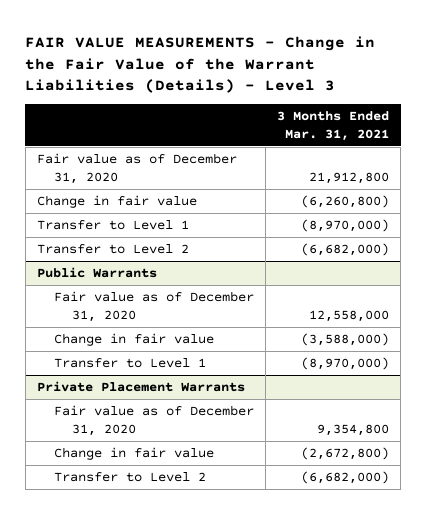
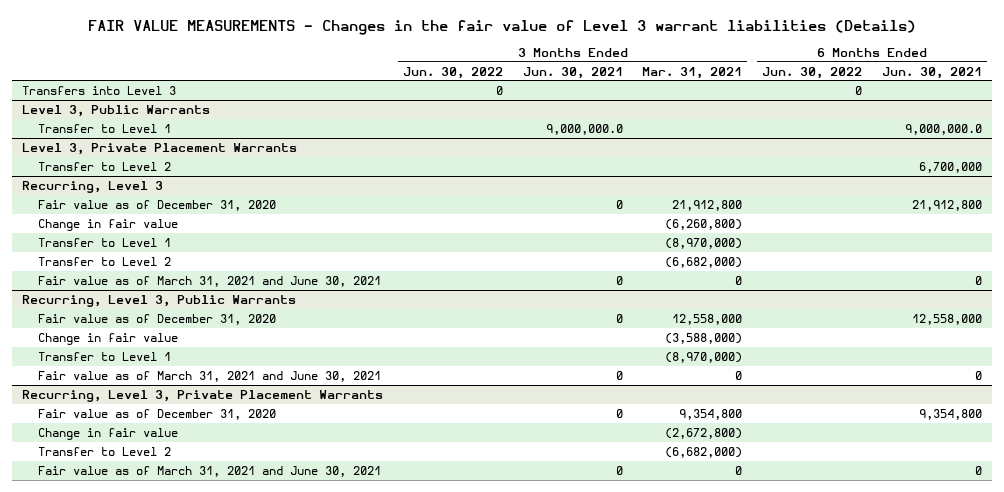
- FAIR VALUE MEASUREMENTS - Change in the Fair Value of the Warrant Liabilities (Details) - Level 3
+ FAIR VALUE MEASUREMENTS - Changes in the fair value of Level 3 warrant liabilities (Details)
- | 3 Months Ended Mar. 31, 2021
+ | 3 Months Ended Jun. 30, 2022 | 3 Months Ended Jun. 30, 2021 | 3 Months Ended Mar. 31, 2021 | 6 Months Ended Jun. 30, 2022 | 6 Months Ended Jun. 30, 2021
+ Transfers into Level 3 | 0 | | | 0 |
+ Level 3, Public Warrants
+ Transfer to Level 1 | | 9,000,000.0 | | | 9,000,000.0
+ Level 3, Private Placement Warrants
+ Transfer to Level 2 | | | | | 6,700,000
+ Recurring, Level 3
- Public Warrants
+ Fair value as of March 31, 2021 and June 30, 2021 | | 0 | 0 | | 0
+ Recurring, Level 3, Public Warrants
- Private Placement Warrants
+ Fair value as of March 31, 2021 and June 30, 2021 | | 0 | 0 | | 0
+ Recurring, Level 3, Private Placement Warrants
+ Fair value as of March 31, 2021 and June 30, 2021 | | 0 | 0 | | 0

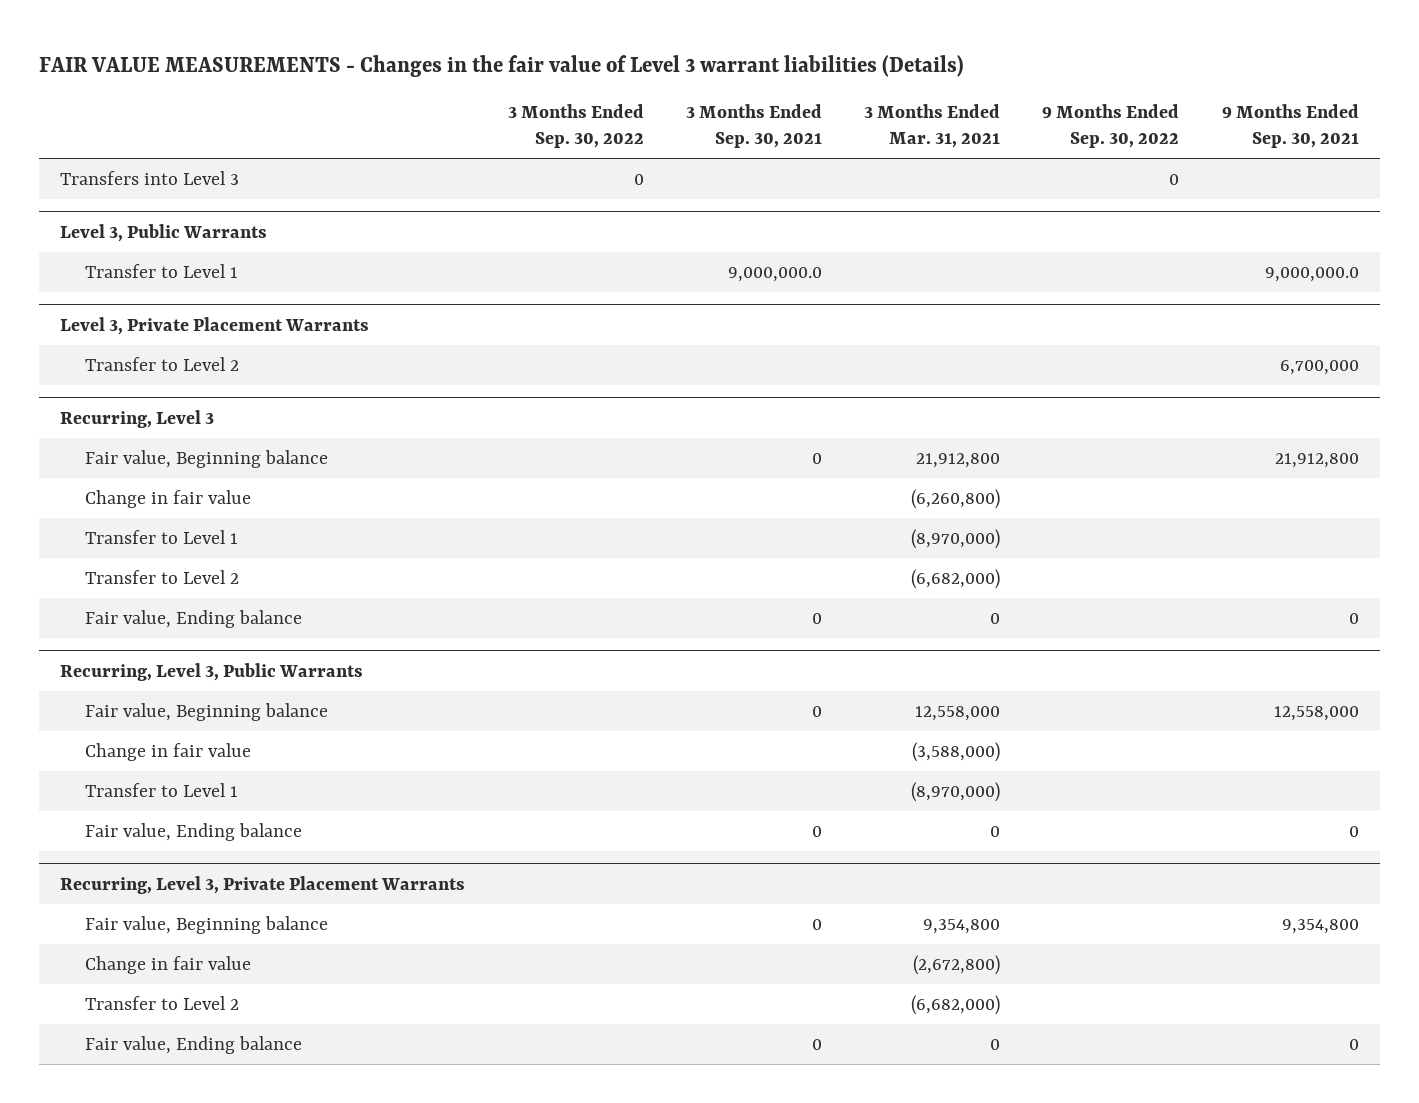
- | 3 Months Ended Jun. 30, 2022 | 3 Months Ended Jun. 30, 2021 | 3 Months Ended Mar. 31, 2021 | 6 Months Ended Jun. 30, 2022 | 6 Months Ended Jun. 30, 2021
+ | 3 Months Ended Sep. 30, 2022 | 3 Months Ended Sep. 30, 2021 | 3 Months Ended Mar. 31, 2021 | 9 Months Ended Sep. 30, 2022 | 9 Months Ended Sep. 30, 2021
@ Recurring, Level 3
- Fair value as of December 31, 2020 | | 0 | 21,912,800 | | 21,912,800
+ Fair value, Beginning balance | | 0 | 21,912,800 | | 21,912,800
- Fair value as of March 31, 2021 and June 30, 2021 | | 0 | 0 | | 0
+ Fair value, Ending balance | | 0 | 0 | | 0
@ Recurring, Level 3, Public Warrants
- Fair value as of December 31, 2020 | | 0 | 12,558,000 | | 12,558,000
+ Fair value, Beginning balance | | 0 | 12,558,000 | | 12,558,000
- Fair value as of March 31, 2021 and June 30, 2021 | | 0 | 0 | | 0
+ Fair value, Ending balance | | 0 | 0 | | 0
@ Recurring, Level 3, Private Placement Warrants
- Fair value as of December 31, 2020 | | 0 | 9,354,800 | | 9,354,800
+ Fair value, Beginning balance | | 0 | 9,354,800 | | 9,354,800
- Fair value as of March 31, 2021 and June 30, 2021 | | 0 | 0 | | 0
+ Fair value, Ending balance | | 0 | 0 | | 0

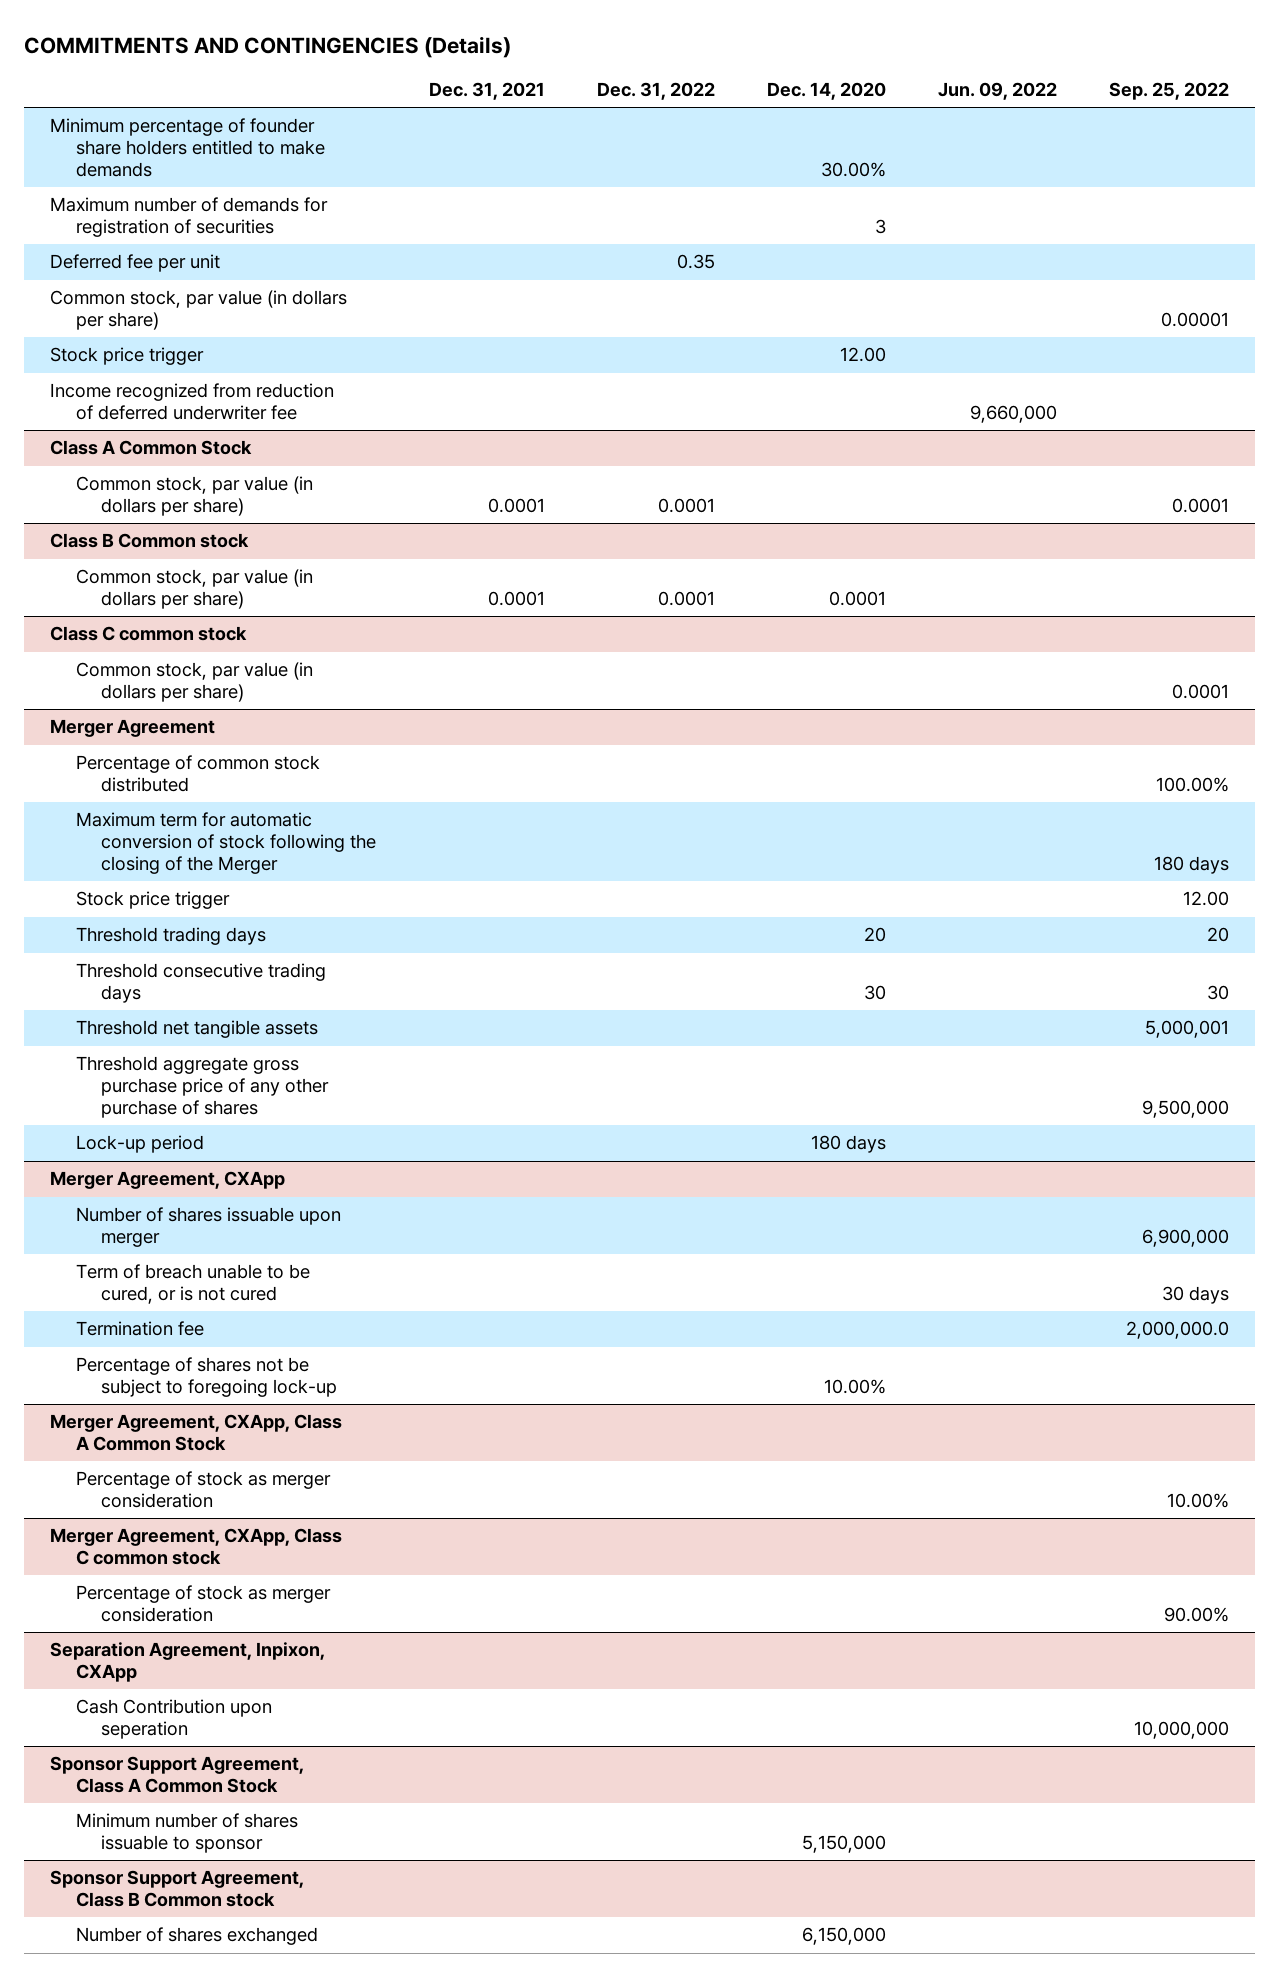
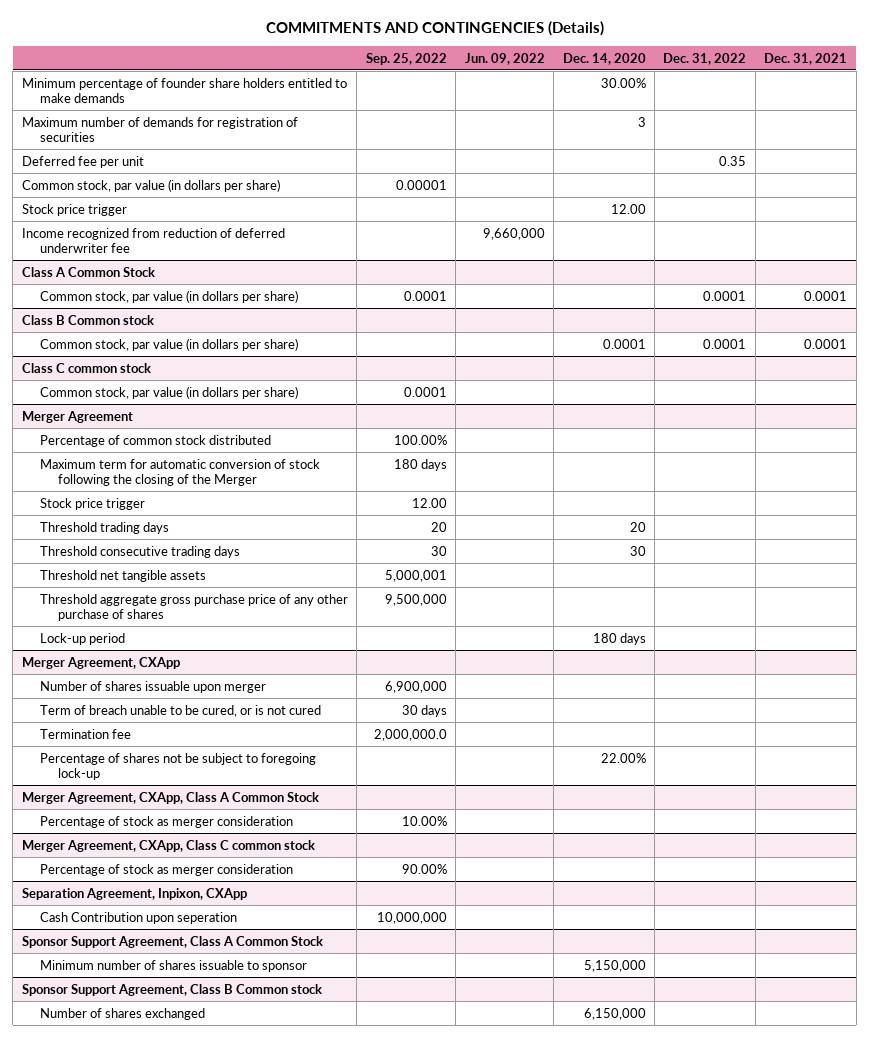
- | Dec. 31, 2021 | Dec. 31, 2022 | Dec. 14, 2020 | Jun. 09, 2022 | Sep. 25, 2022
+ | Sep. 25, 2022 | Jun. 09, 2022 | Dec. 14, 2020 | Dec. 31, 2022 | Dec. 31, 2021
@ Merger Agreement, CXApp
- Percentage of shares not be subject to foregoing lock-up | | | 10.00% | |
+ Percentage of shares not be subject to foregoing lock-up | | | 22.00% | |

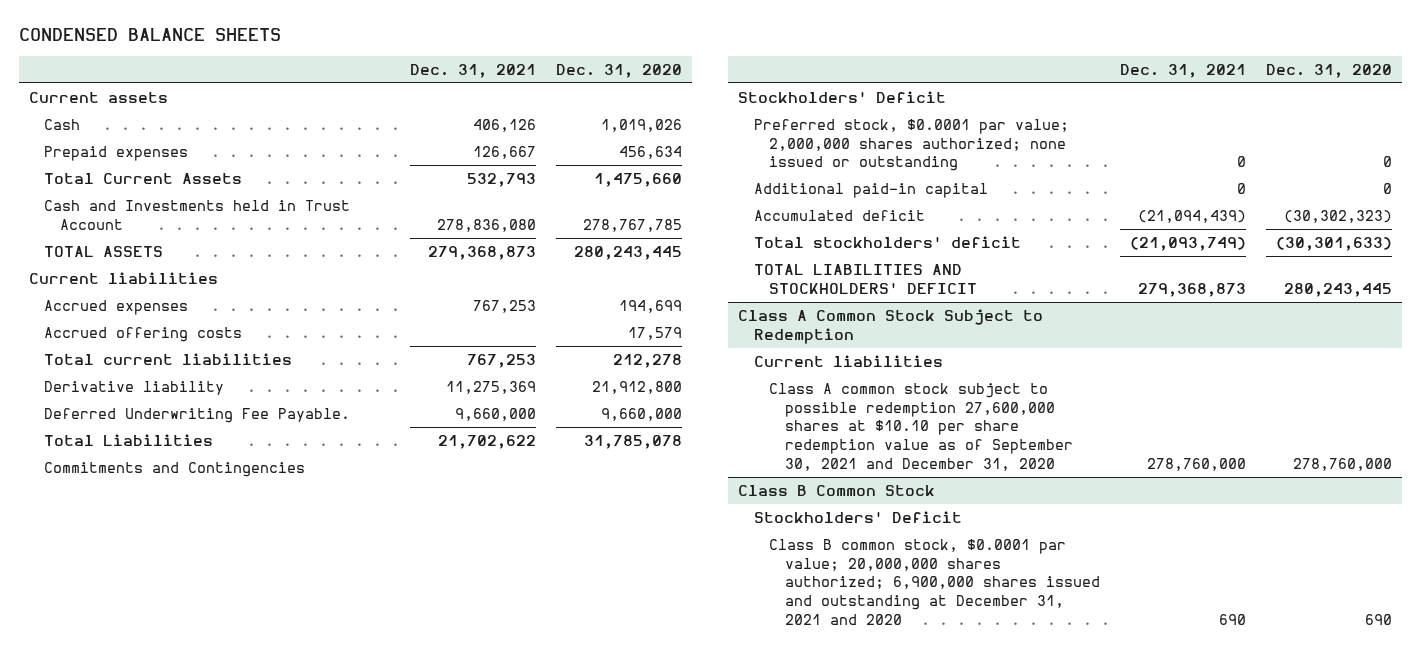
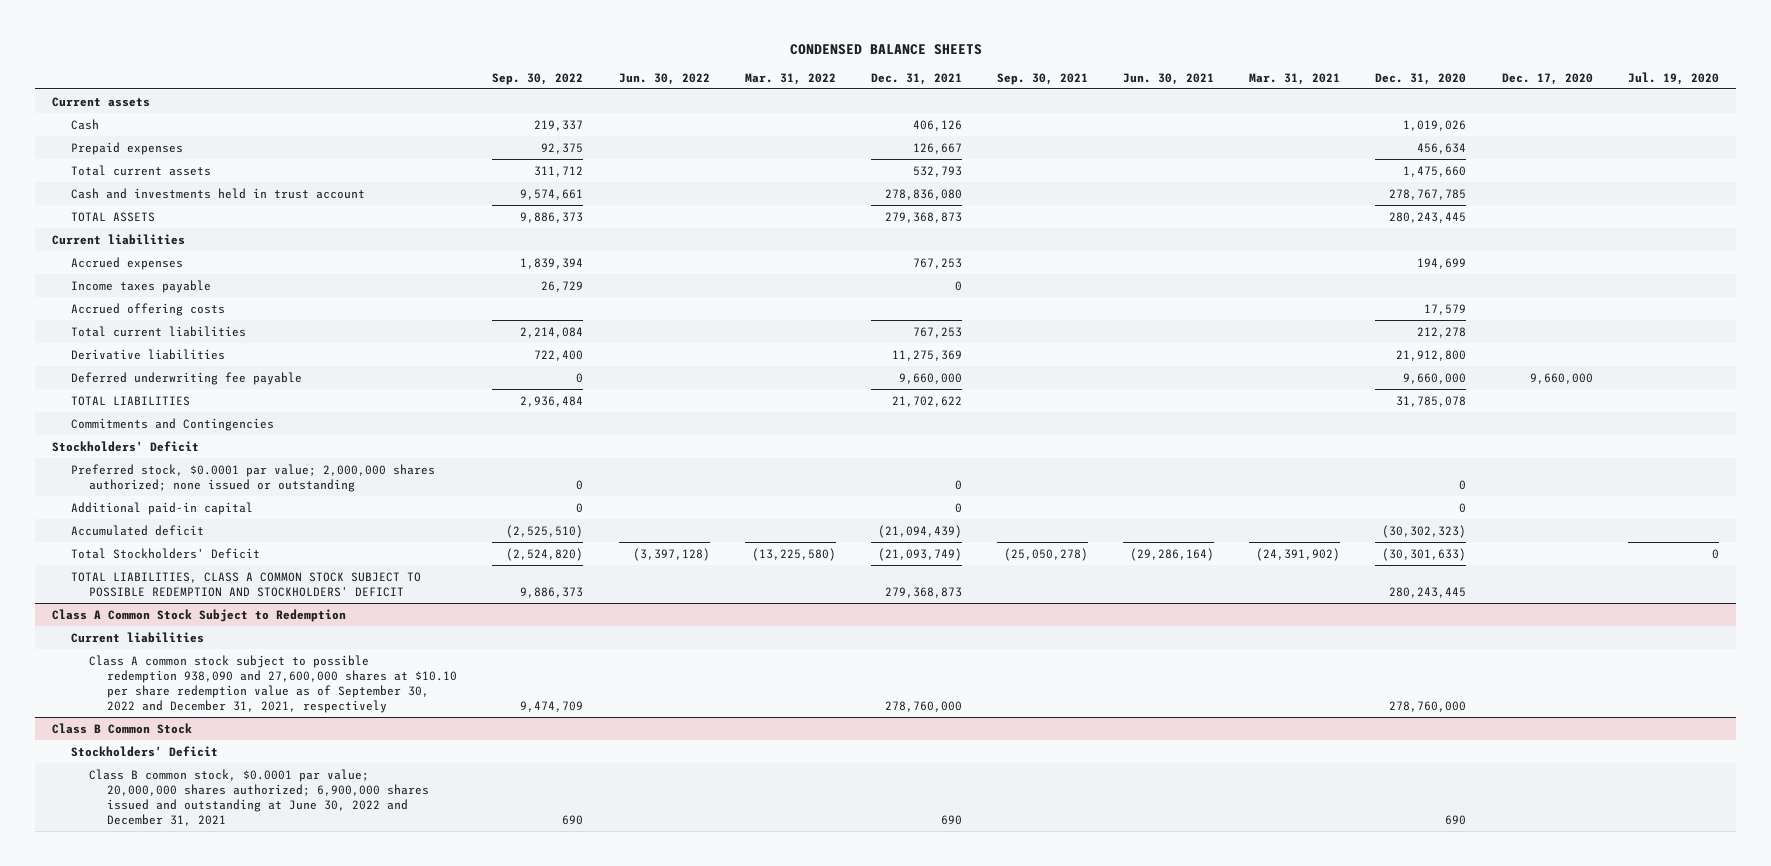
- | Dec. 31, 2021 | Dec. 31, 2020
+ | Sep. 30, 2022 | Jun. 30, 2022 | Mar. 31, 2022 | Dec. 31, 2021 | Sep. 30, 2021 | Jun. 30, 2021 | Mar. 31, 2021 | Dec. 31, 2020 | Dec. 17, 2020 | Jul. 19, 2020
- Total Current Assets | 532,793 | 1,475,660
- Cash and Investments held in Trust Account | 278,836,080 | 278,767,785
+ Total current assets | 311,712 | | | 532,793 | | | | 1,475,660 | |
+ Cash and investments held in trust account | 9,574,661 | | | 278,836,080 | | | | 278,767,785 | |
+ Income taxes payable | 26,729 | | | 0 | | | | | |
- Derivative liability | 11,275,369 | 21,912,800
- Deferred Underwriting Fee Payable. | 9,660,000 | 9,660,000
- Total Liabilities | 21,702,622 | 31,785,078
+ Derivative liabilities | 722,400 | | | 11,275,369 | | | | 21,912,800 | |
+ Deferred underwriting fee payable | 0 | | | 9,660,000 | | | | 9,660,000 | 9,660,000 |
+ TOTAL LIABILITIES | 2,936,484 | | | 21,702,622 | | | | 31,785,078 | |
- Total stockholders' deficit | (21,093,749) | (30,301,633)
- TOTAL LIABILITIES AND STOCKHOLDERS' DEFICIT | 279,368,873 | 280,243,445
+ Total Stockholders' Deficit | (2,524,820) | (3,397,128) | (13,225,580) | (21,093,749) | (25,050,278) | (29,286,164) | (24,391,902) | (30,301,633) | | 0
+ TOTAL LIABILITIES, CLASS A COMMON STOCK SUBJECT TO POSSIBLE REDEMPTION AND STOCKHOLDERS' DEFICIT | 9,886,373 | | | 279,368,873 | | | | 280,243,445 | |
@ Class A Common Stock Subject to Redemption
- Class A common stock subject to possible redemption 27,600,000 shares at $10.10 per share redemption value as of September 30, 2021 and December 31, 2020 | 278,760,000 | 278,760,000
+ Class A common stock subject to possible redemption 938,090 and 27,600,000 shares at $10.10 per share redemption value as of September 30, 2022 and December 31, 2021, respectively | 9,474,709 | | | 278,760,000 | | | | 278,760,000 | |
@ Class B Common Stock
- Class B common stock, $0.0001 par value; 20,000,000 shares authorized; 6,900,000 shares issued and outstanding at December 31, 2021 and 2020 | 690 | 690
+ Class B common stock, $0.0001 par value; 20,000,000 shares authorized; 6,900,000 shares issued and outstanding at June 30, 2022 and December 31, 2021 | 690 | | | 690 | | | | 690 | |

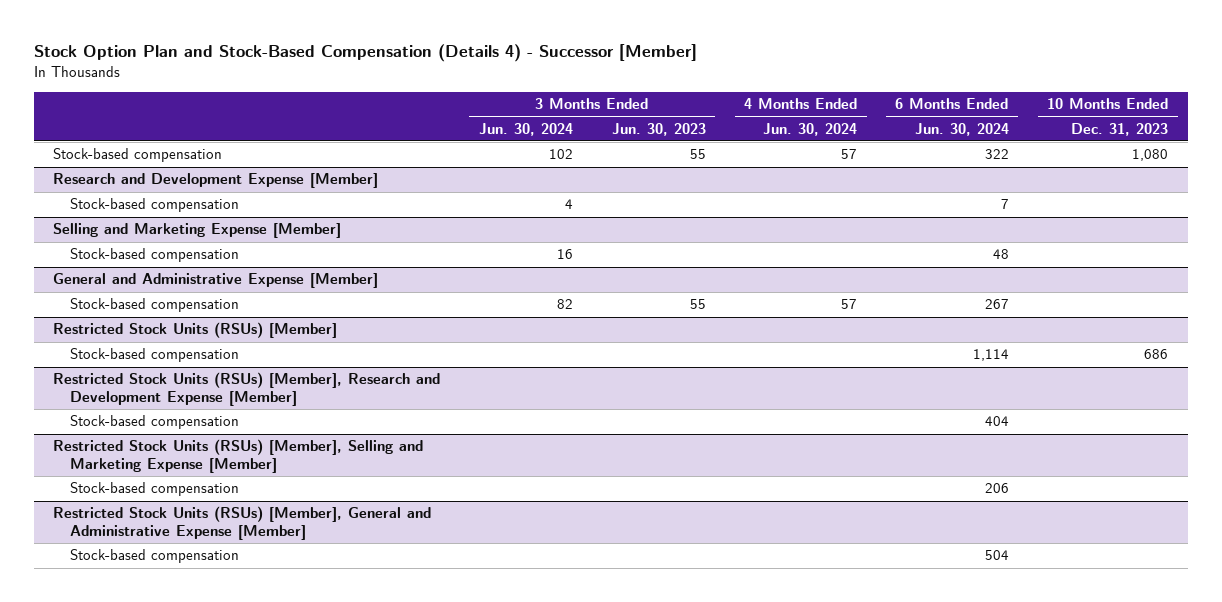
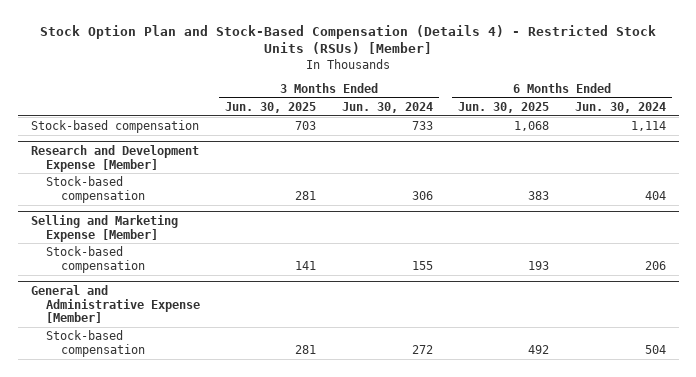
- Stock Option Plan and Stock-Based Compensation (Details 4) - Successor [Member]
+ Stock Option Plan and Stock-Based Compensation (Details 4) - Restricted Stock Units (RSUs) [Member]
- | 3 Months Ended Jun. 30, 2024 | 3 Months Ended Jun. 30, 2023 | 4 Months Ended Jun. 30, 2024 | 6 Months Ended Jun. 30, 2024 | 10 Months Ended Dec. 31, 2023
+ | 3 Months Ended Jun. 30, 2025 | 3 Months Ended Jun. 30, 2024 | 6 Months Ended Jun. 30, 2025 | 6 Months Ended Jun. 30, 2024
- Stock-based compensation | 102 | 55 | 57 | 322 | 1,080
+ Stock-based compensation | 703 | 733 | 1,068 | 1,114
@ Research and Development Expense [Member]
- Stock-based compensation | 4 | | | 7 |
+ Stock-based compensation | 281 | 306 | 383 | 404
@ Selling and Marketing Expense [Member]
- Stock-based compensation | 16 | | | 48 |
+ Stock-based compensation | 141 | 155 | 193 | 206
@ General and Administrative Expense [Member]
- Stock-based compensation | 82 | 55 | 57 | 267 |
- Restricted Stock Units (RSUs) [Member]
- Stock-based compensation | | | | 1,114 | 686
- Restricted Stock Units (RSUs) [Member], Research and Development Expense [Member]
- Stock-based compensation | | | | 404 |
- Restricted Stock Units (RSUs) [Member], Selling and Marketing Expense [Member]
- Stock-based compensation | | | | 206 |
- Restricted Stock Units (RSUs) [Member], General and Administrative Expense [Member]
- Stock-based compensation | | | | 504 |
@ General and Administrative Expense [Member]
+ Stock-based compensation | 281 | 272 | 492 | 504

